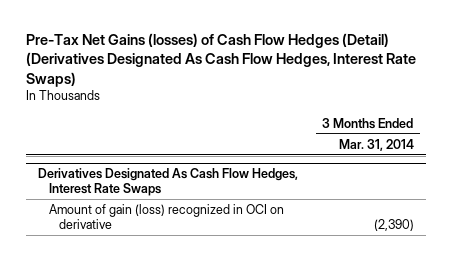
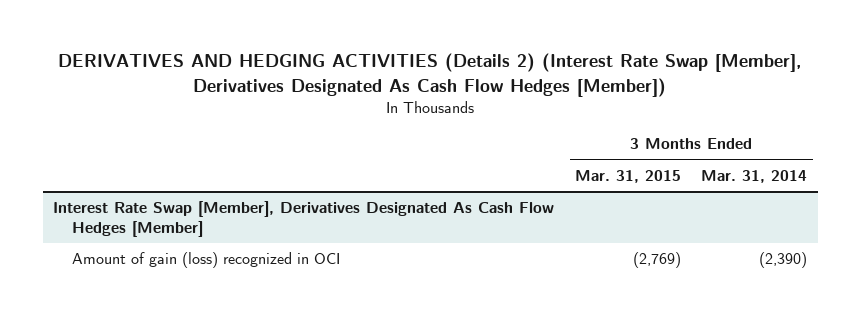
- Pre-Tax Net Gains (losses) of Cash Flow Hedges (Detail) (Derivatives Designated As Cash Flow Hedges, Interest Rate Swaps)
+ DERIVATIVES AND HEDGING ACTIVITIES (Details 2) (Interest Rate Swap [Member], Derivatives Designated As Cash Flow Hedges [Member])
- | 3 Months Ended Mar. 31, 2014
+ | 3 Months Ended Mar. 31, 2015 | 3 Months Ended Mar. 31, 2014
- Derivatives Designated As Cash Flow Hedges, Interest Rate Swaps
- Amount of gain (loss) recognized in OCI on derivative | (2,390)
+ Interest Rate Swap [Member], Derivatives Designated As Cash Flow Hedges [Member]
+ Amount of gain (loss) recognized in OCI | (2,769) | (2,390)

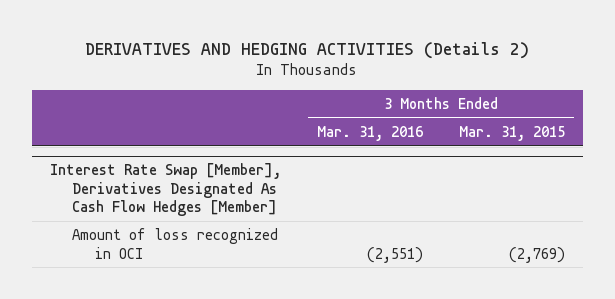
- DERIVATIVES AND HEDGING ACTIVITIES (Details 2) (Interest Rate Swap [Member], Derivatives Designated As Cash Flow Hedges [Member])
+ DERIVATIVES AND HEDGING ACTIVITIES (Details 2)
- | 3 Months Ended Mar. 31, 2015 | 3 Months Ended Mar. 31, 2014
+ | 3 Months Ended Mar. 31, 2016 | 3 Months Ended Mar. 31, 2015
@ Interest Rate Swap [Member], Derivatives Designated As Cash Flow Hedges [Member]
- Amount of gain (loss) recognized in OCI | (2,769) | (2,390)
+ Amount of loss recognized in OCI | (2,551) | (2,769)

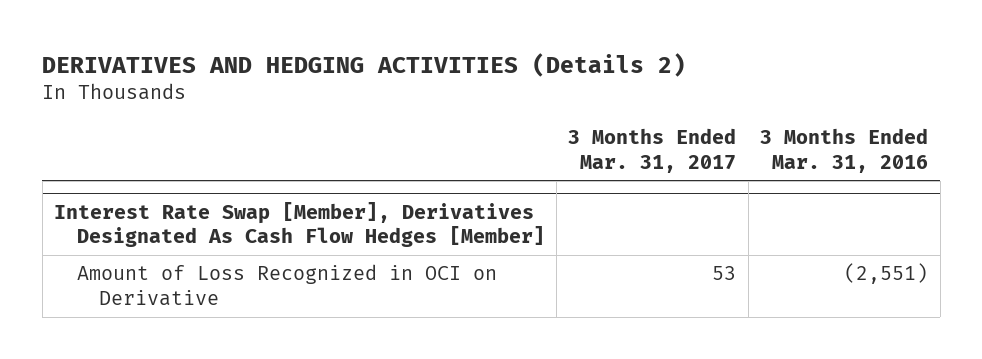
- | 3 Months Ended Mar. 31, 2016 | 3 Months Ended Mar. 31, 2015
+ | 3 Months Ended Mar. 31, 2017 | 3 Months Ended Mar. 31, 2016
@ Interest Rate Swap [Member], Derivatives Designated As Cash Flow Hedges [Member]
- Amount of loss recognized in OCI | (2,551) | (2,769)
+ Amount of Loss Recognized in OCI on Derivative | 53 | (2,551)

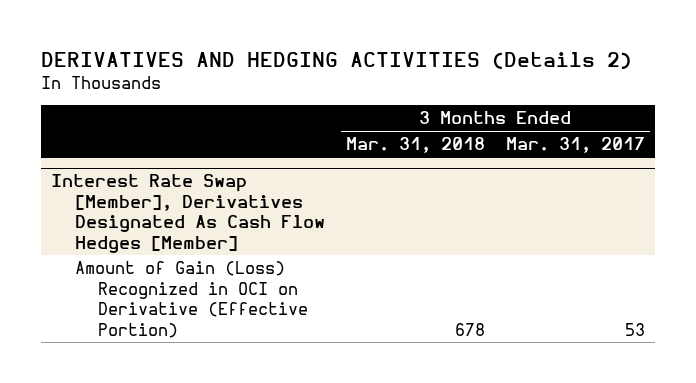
- | 3 Months Ended Mar. 31, 2017 | 3 Months Ended Mar. 31, 2016
+ | 3 Months Ended Mar. 31, 2018 | 3 Months Ended Mar. 31, 2017
@ Interest Rate Swap [Member], Derivatives Designated As Cash Flow Hedges [Member]
- Amount of Loss Recognized in OCI on Derivative | 53 | (2,551)
+ Amount of Gain (Loss) Recognized in OCI on Derivative (Effective Portion) | 678 | 53

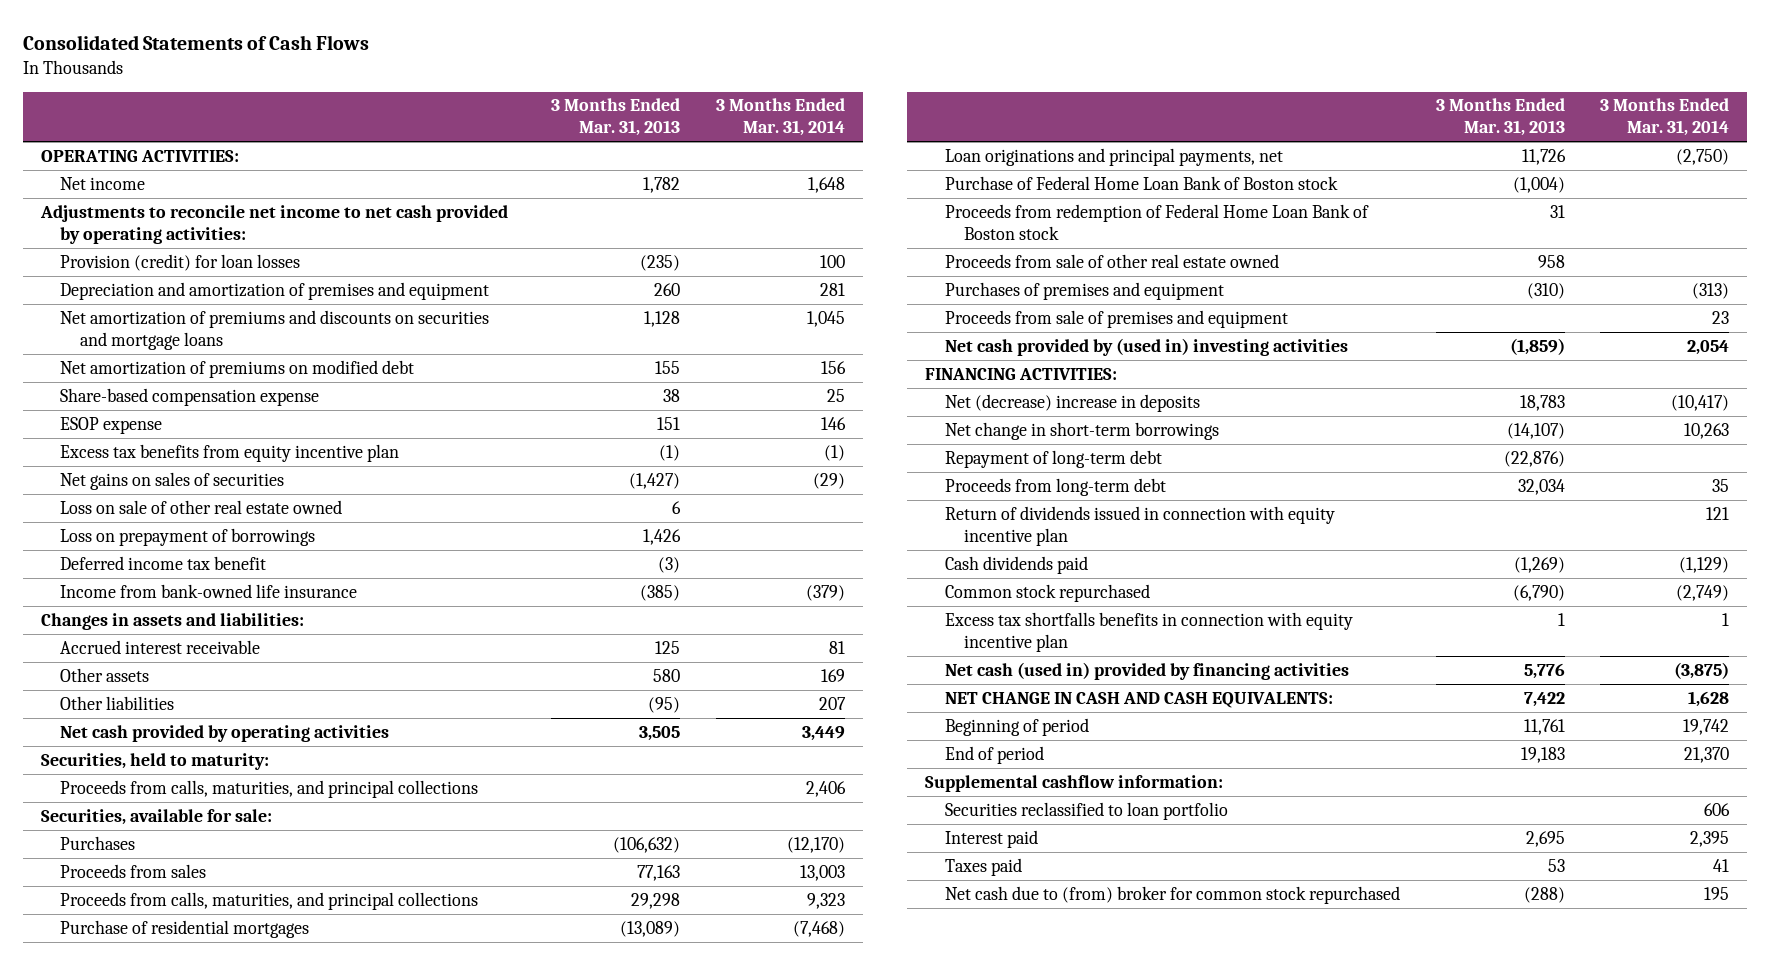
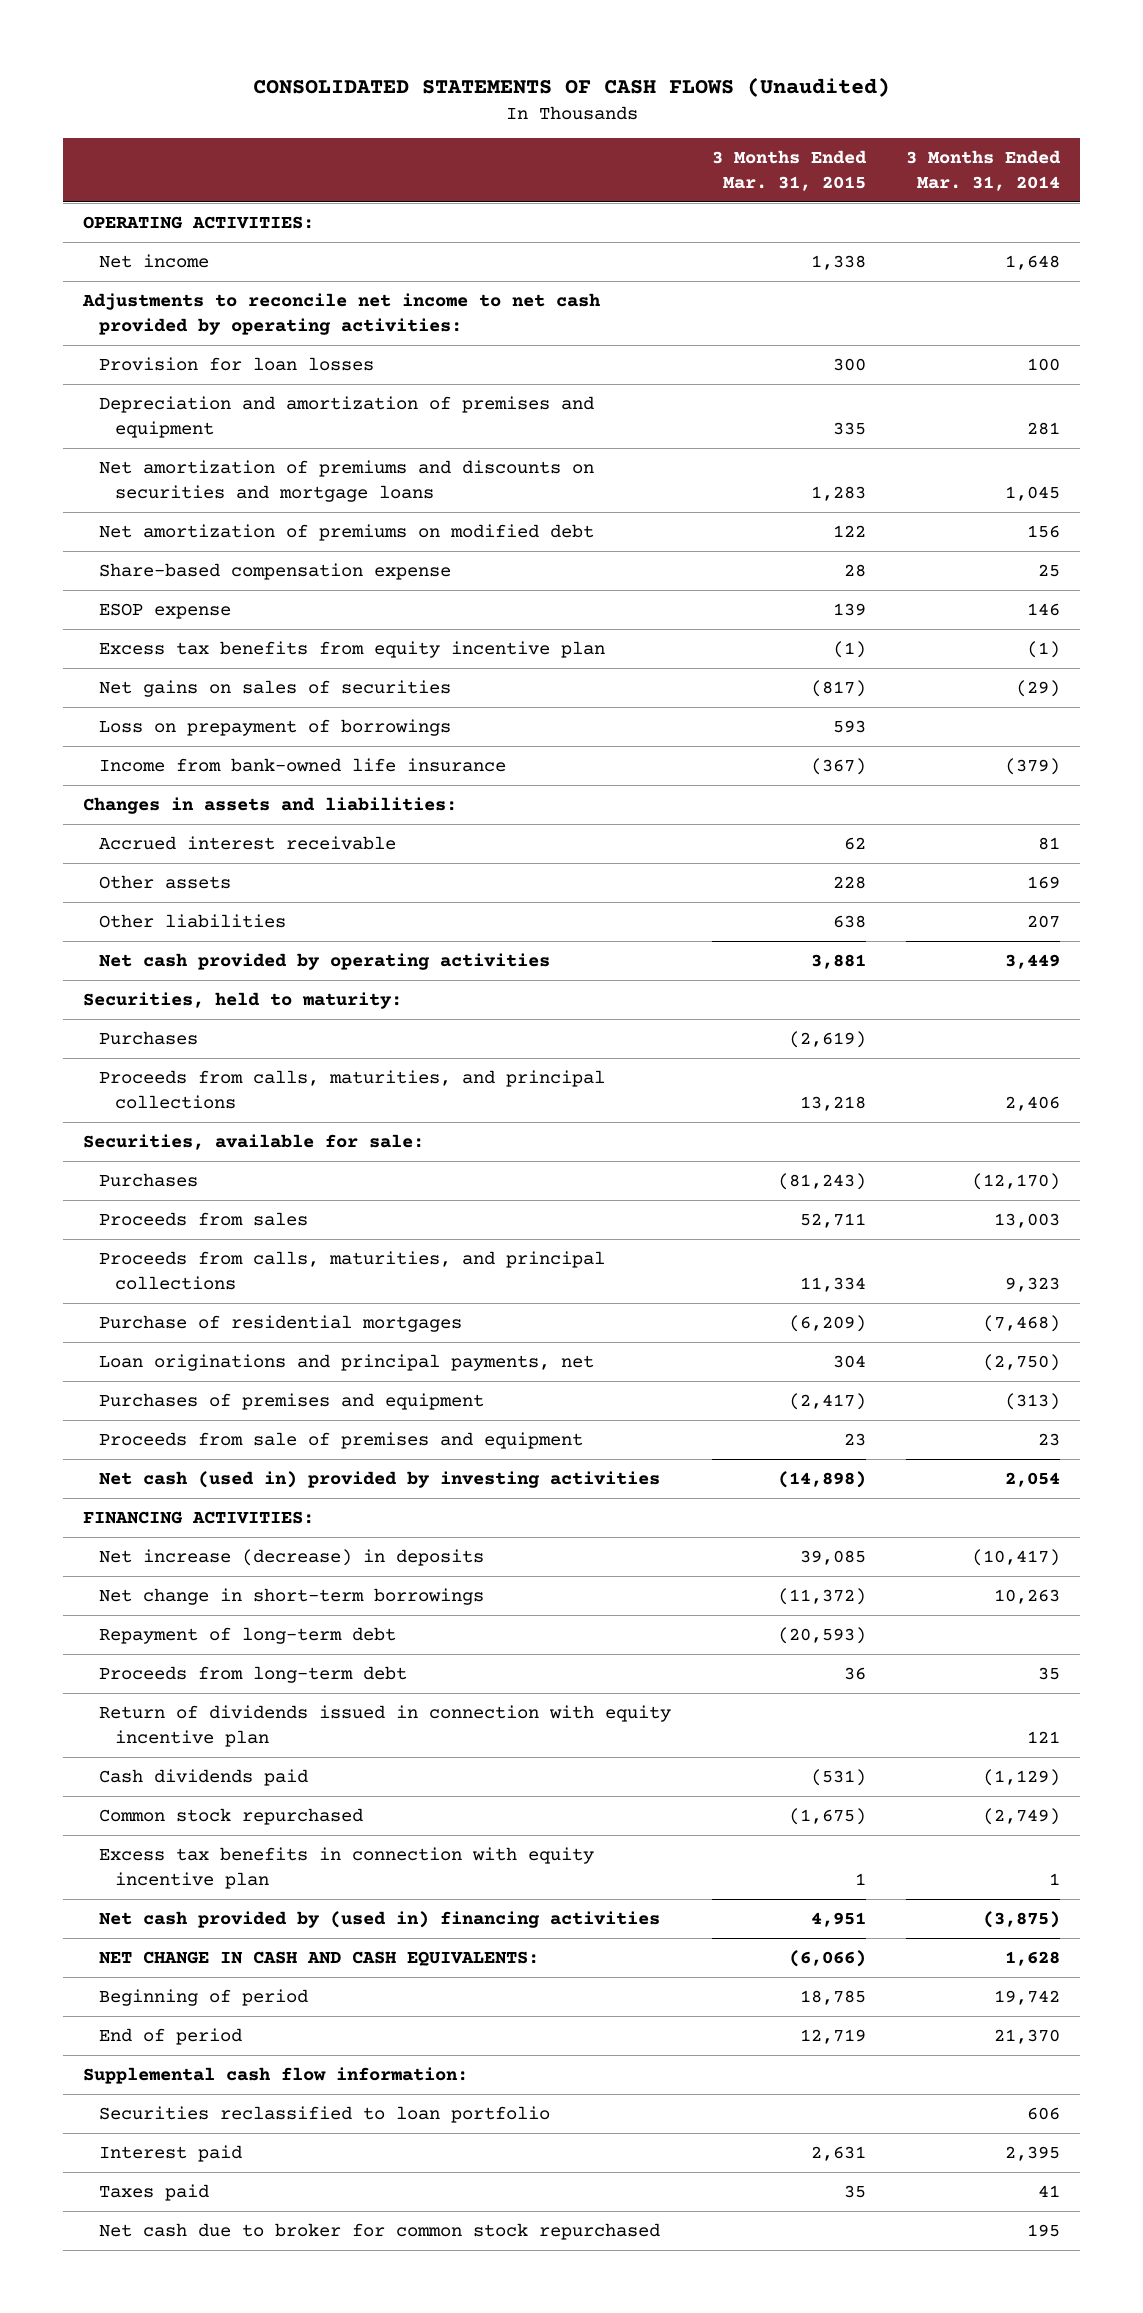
- Consolidated Statements of Cash Flows
+ CONSOLIDATED STATEMENTS OF CASH FLOWS (Unaudited)
- | 3 Months Ended Mar. 31, 2013 | 3 Months Ended Mar. 31, 2014
+ | 3 Months Ended Mar. 31, 2015 | 3 Months Ended Mar. 31, 2014
- Provision (credit) for loan losses | (235) | 100
+ Provision for loan losses | 300 | 100
- Loss on sale of other real estate owned | 6 |
- Deferred income tax benefit | (3) |
+ Purchases | (2,619) |
- Purchase of Federal Home Loan Bank of Boston stock | (1,004) |
- Proceeds from redemption of Federal Home Loan Bank of Boston stock | 31 |
- Proceeds from sale of other real estate owned | 958 |
- Net cash provided by (used in) investing activities | (1,859) | 2,054
+ Net cash (used in) provided by investing activities | (14,898) | 2,054
- Net (decrease) increase in deposits | 18,783 | (10,417)
+ Net increase (decrease) in deposits | 39,085 | (10,417)
- Excess tax shortfalls benefits in connection with equity incentive plan | 1 | 1
- Net cash (used in) provided by financing activities | 5,776 | (3,875)
+ Excess tax benefits in connection with equity incentive plan | 1 | 1
+ Net cash provided by (used in) financing activities | 4,951 | (3,875)
- Supplemental cashflow information:
+ Supplemental cash flow information:
- Net cash due to (from) broker for common stock repurchased | (288) | 195
+ Net cash due to broker for common stock repurchased | | 195

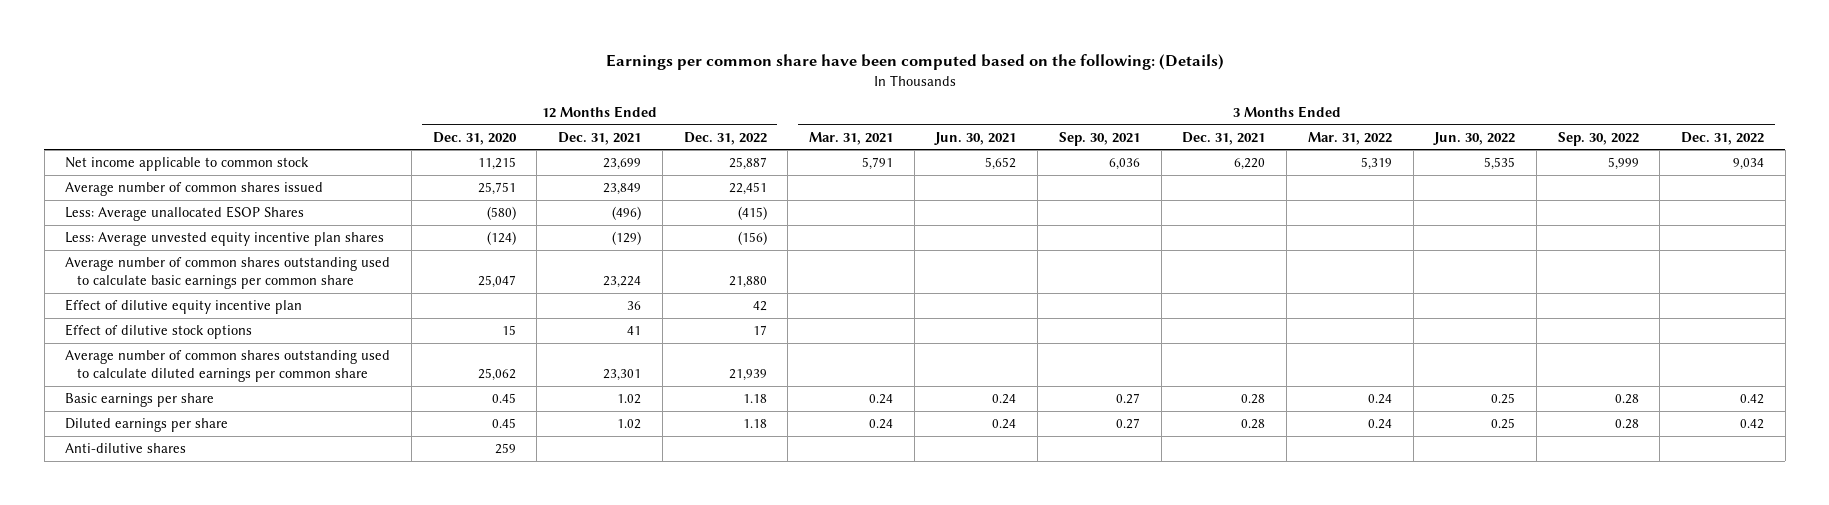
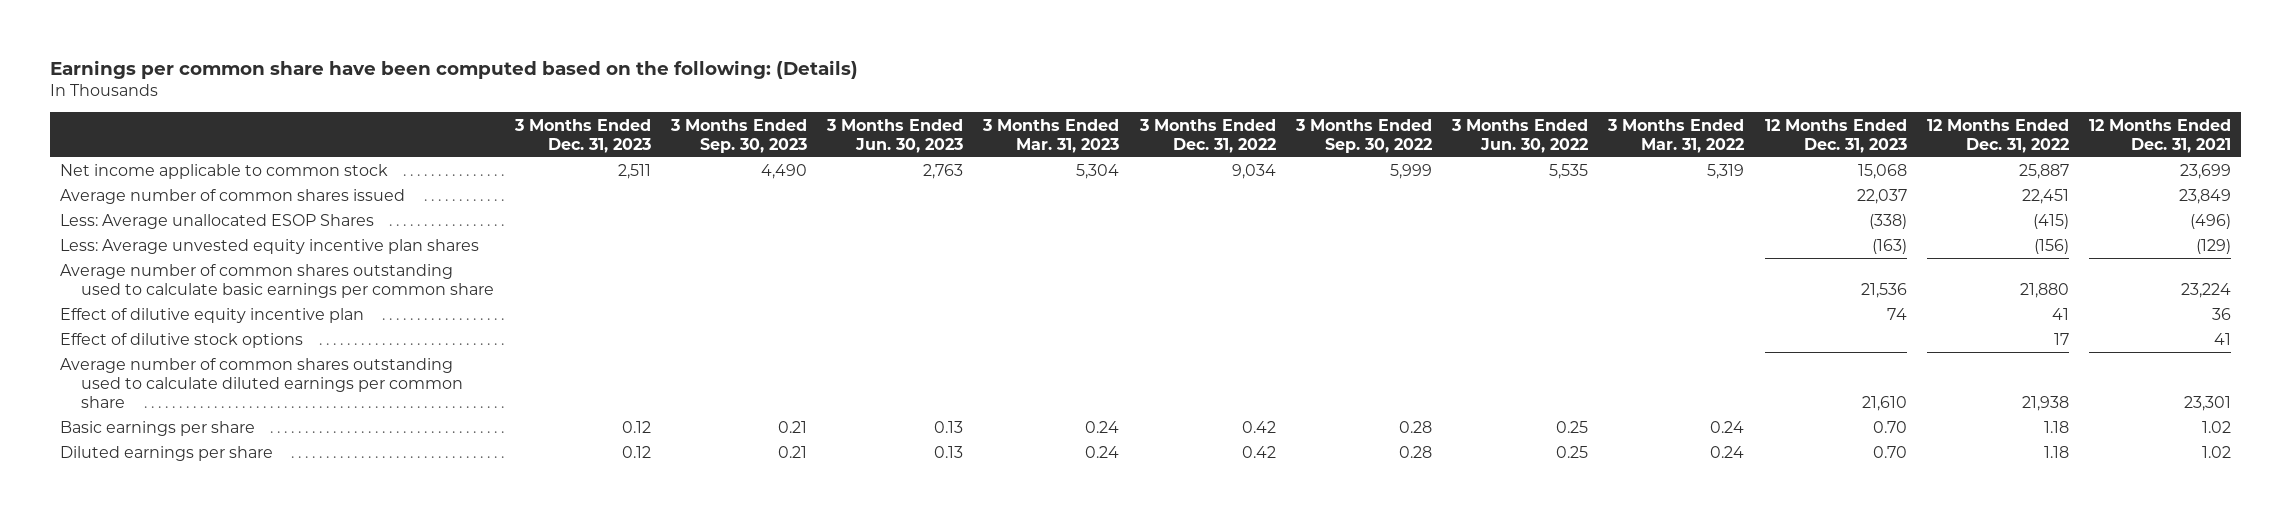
- | 12 Months Ended Dec. 31, 2020 | 12 Months Ended Dec. 31, 2021 | 12 Months Ended Dec. 31, 2022 | 3 Months Ended Mar. 31, 2021 | 3 Months Ended Jun. 30, 2021 | 3 Months Ended Sep. 30, 2021 | 3 Months Ended Dec. 31, 2021 | 3 Months Ended Mar. 31, 2022 | 3 Months Ended Jun. 30, 2022 | 3 Months Ended Sep. 30, 2022 | 3 Months Ended Dec. 31, 2022
+ | 3 Months Ended Dec. 31, 2023 | 3 Months Ended Sep. 30, 2023 | 3 Months Ended Jun. 30, 2023 | 3 Months Ended Mar. 31, 2023 | 3 Months Ended Dec. 31, 2022 | 3 Months Ended Sep. 30, 2022 | 3 Months Ended Jun. 30, 2022 | 3 Months Ended Mar. 31, 2022 | 12 Months Ended Dec. 31, 2023 | 12 Months Ended Dec. 31, 2022 | 12 Months Ended Dec. 31, 2021
- Effect of dilutive equity incentive plan | | 36 | 42 | | | | | | | |
+ Effect of dilutive equity incentive plan | | | | | | | | | 74 | 41 | 36
- Average number of common shares outstanding used to calculate diluted earnings per common share | 25,062 | 23,301 | 21,939 | | | | | | | |
+ Average number of common shares outstanding used to calculate diluted earnings per common share | | | | | | | | | 21,610 | 21,938 | 23,301
- Anti-dilutive shares | 259 | | | | | | | | | |

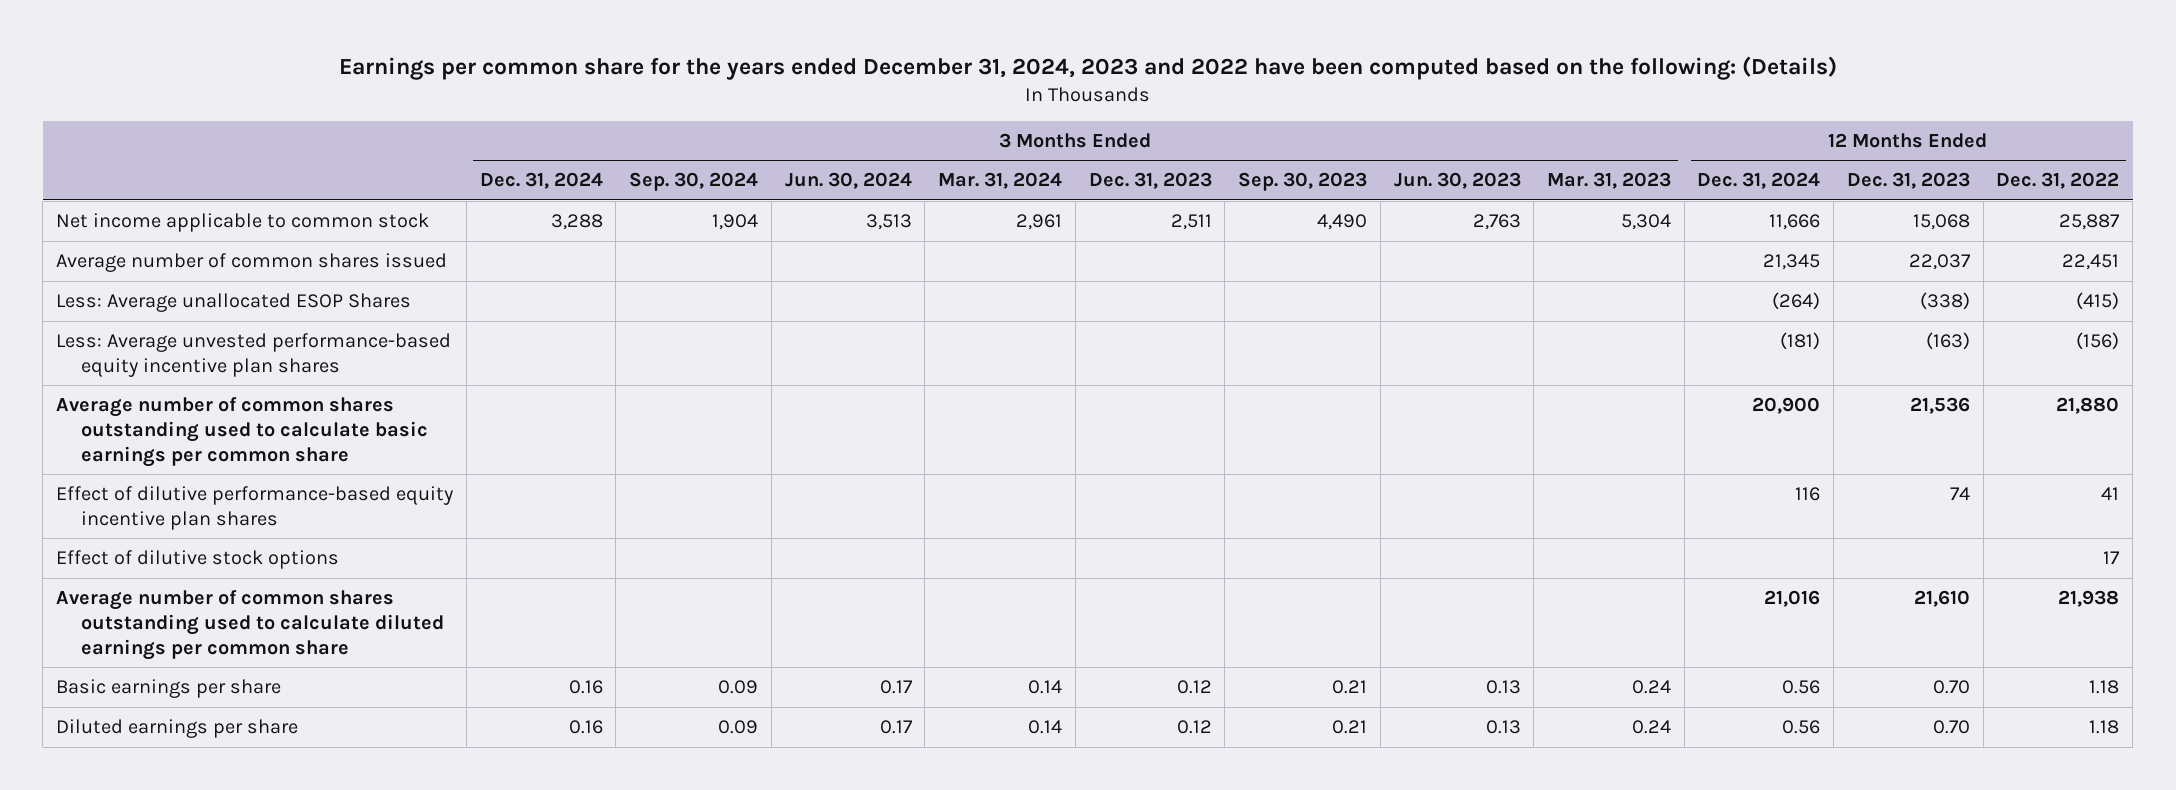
- Earnings per common share have been computed based on the following: (Details)
+ Earnings per common share for the years ended December 31, 2024, 2023 and 2022 have been computed based on the following: (Details)
- | 3 Months Ended Dec. 31, 2023 | 3 Months Ended Sep. 30, 2023 | 3 Months Ended Jun. 30, 2023 | 3 Months Ended Mar. 31, 2023 | 3 Months Ended Dec. 31, 2022 | 3 Months Ended Sep. 30, 2022 | 3 Months Ended Jun. 30, 2022 | 3 Months Ended Mar. 31, 2022 | 12 Months Ended Dec. 31, 2023 | 12 Months Ended Dec. 31, 2022 | 12 Months Ended Dec. 31, 2021
+ | 3 Months Ended Dec. 31, 2024 | 3 Months Ended Sep. 30, 2024 | 3 Months Ended Jun. 30, 2024 | 3 Months Ended Mar. 31, 2024 | 3 Months Ended Dec. 31, 2023 | 3 Months Ended Sep. 30, 2023 | 3 Months Ended Jun. 30, 2023 | 3 Months Ended Mar. 31, 2023 | 12 Months Ended Dec. 31, 2024 | 12 Months Ended Dec. 31, 2023 | 12 Months Ended Dec. 31, 2022
- Less: Average unvested equity incentive plan shares | | | | | | | | | (163) | (156) | (129)
+ Less: Average unvested performance-based equity incentive plan shares | | | | | | | | | (181) | (163) | (156)
- Effect of dilutive equity incentive plan | | | | | | | | | 74 | 41 | 36
+ Effect of dilutive performance-based equity incentive plan shares | | | | | | | | | 116 | 74 | 41

